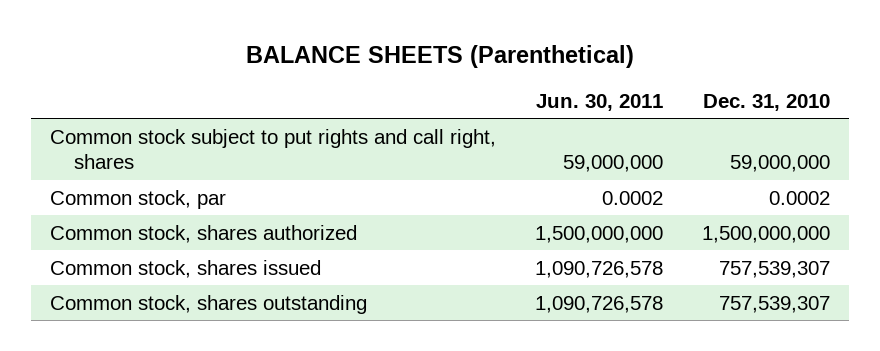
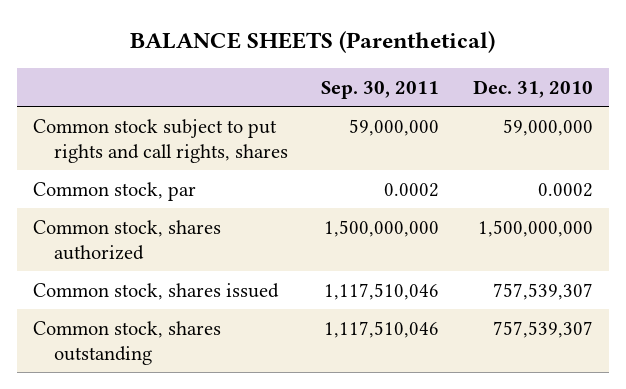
- | Jun. 30, 2011 | Dec. 31, 2010
+ | Sep. 30, 2011 | Dec. 31, 2010
- Common stock subject to put rights and call right, shares | 59,000,000 | 59,000,000
+ Common stock subject to put rights and call rights, shares | 59,000,000 | 59,000,000

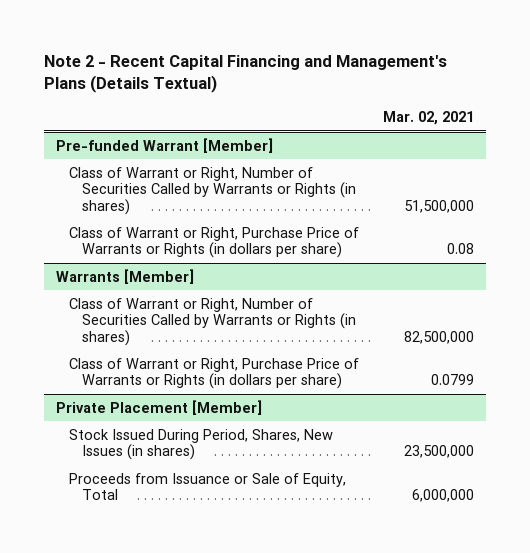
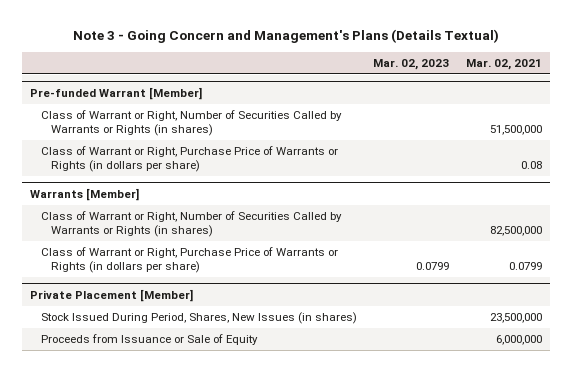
- Note 2 - Recent Capital Financing and Management's Plans (Details Textual)
+ Note 3 - Going Concern and Management's Plans (Details Textual)
- | Mar. 02, 2021
+ | Mar. 02, 2023 | Mar. 02, 2021
@ Private Placement [Member]
- Proceeds from Issuance or Sale of Equity, Total | 6,000,000
+ Proceeds from Issuance or Sale of Equity | | 6,000,000

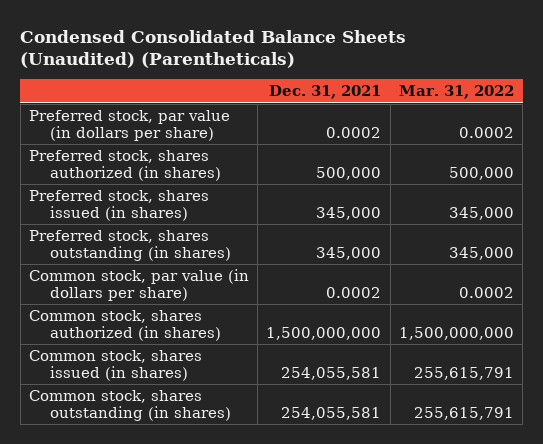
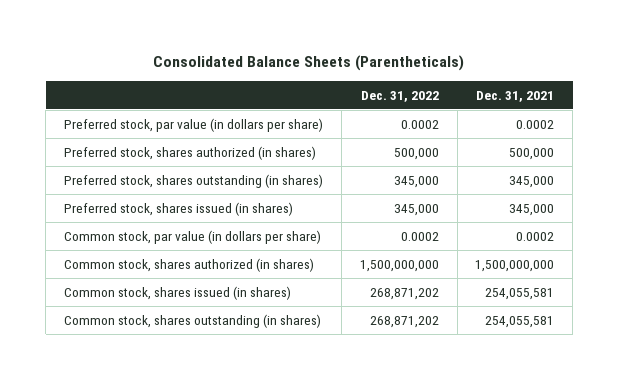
- Condensed Consolidated Balance Sheets (Unaudited) (Parentheticals)
+ Consolidated Balance Sheets (Parentheticals)
- | Dec. 31, 2021 | Mar. 31, 2022
+ | Dec. 31, 2022 | Dec. 31, 2021
moved down: Preferred stock, shares issued (in shares) | 345,000 | 345,000

